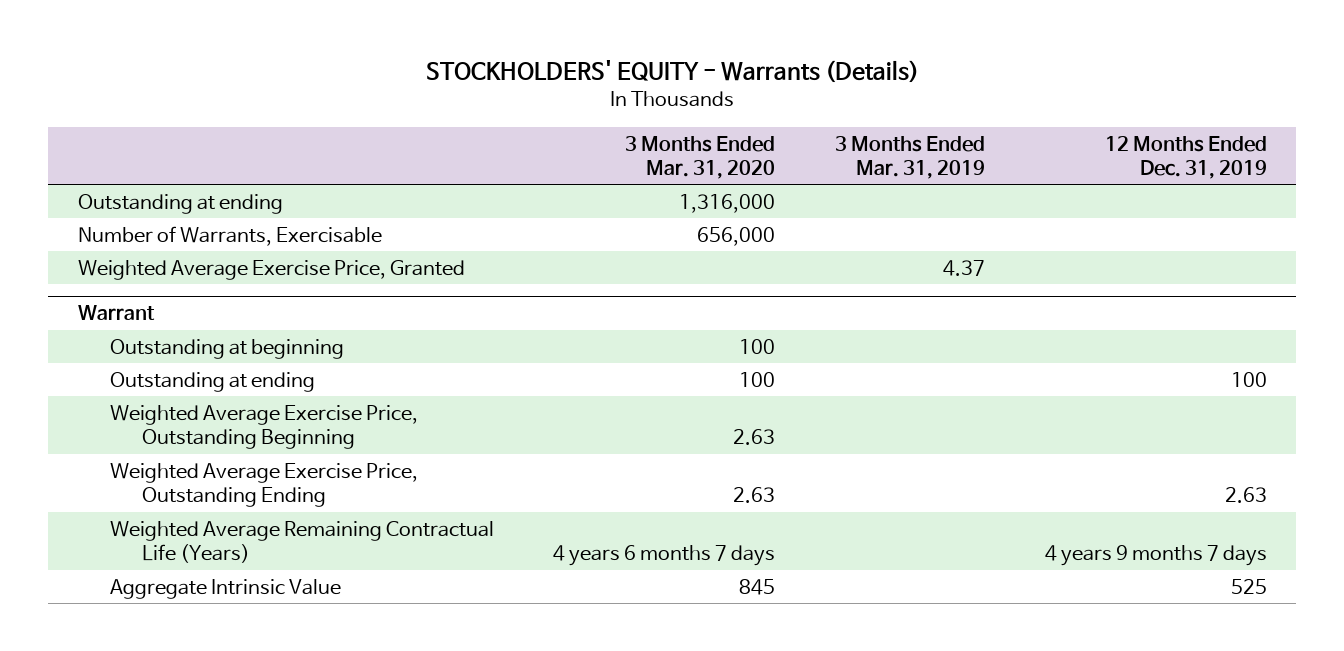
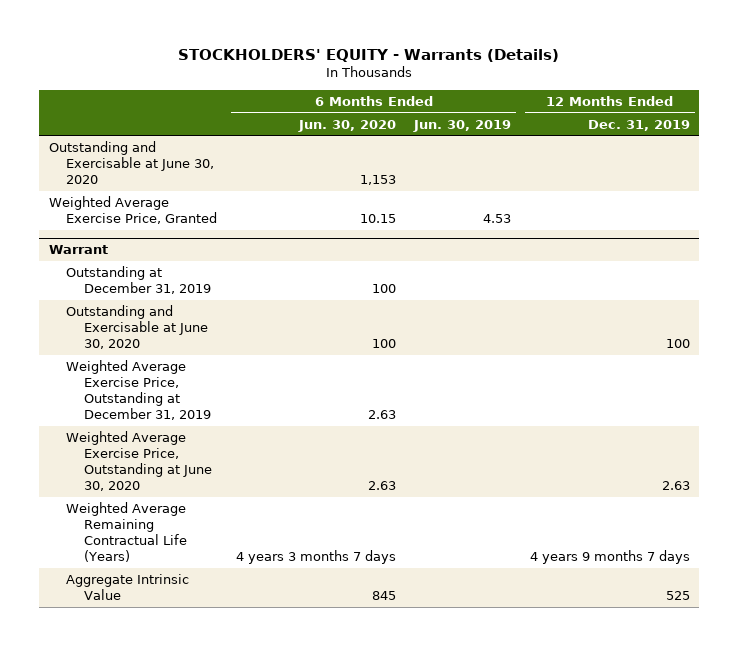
- | 3 Months Ended Mar. 31, 2020 | 3 Months Ended Mar. 31, 2019 | 12 Months Ended Dec. 31, 2019
+ | 6 Months Ended Jun. 30, 2020 | 6 Months Ended Jun. 30, 2019 | 12 Months Ended Dec. 31, 2019
- Outstanding at ending | 1,316,000 | |
- Number of Warrants, Exercisable | 656,000 | |
+ Outstanding and Exercisable at June 30, 2020 | 1,153 | |
@ Warrant
- Outstanding at beginning | 100 | |
- Outstanding at ending | 100 | | 100
- Weighted Average Exercise Price, Outstanding Beginning | 2.63 | |
- Weighted Average Exercise Price, Outstanding Ending | 2.63 | | 2.63
+ Outstanding at December 31, 2019 | 100 | |
+ Outstanding and Exercisable at June 30, 2020 | 100 | | 100
+ Weighted Average Exercise Price, Outstanding at December 31, 2019 | 2.63 | |
+ Weighted Average Exercise Price, Outstanding at June 30, 2020 | 2.63 | | 2.63

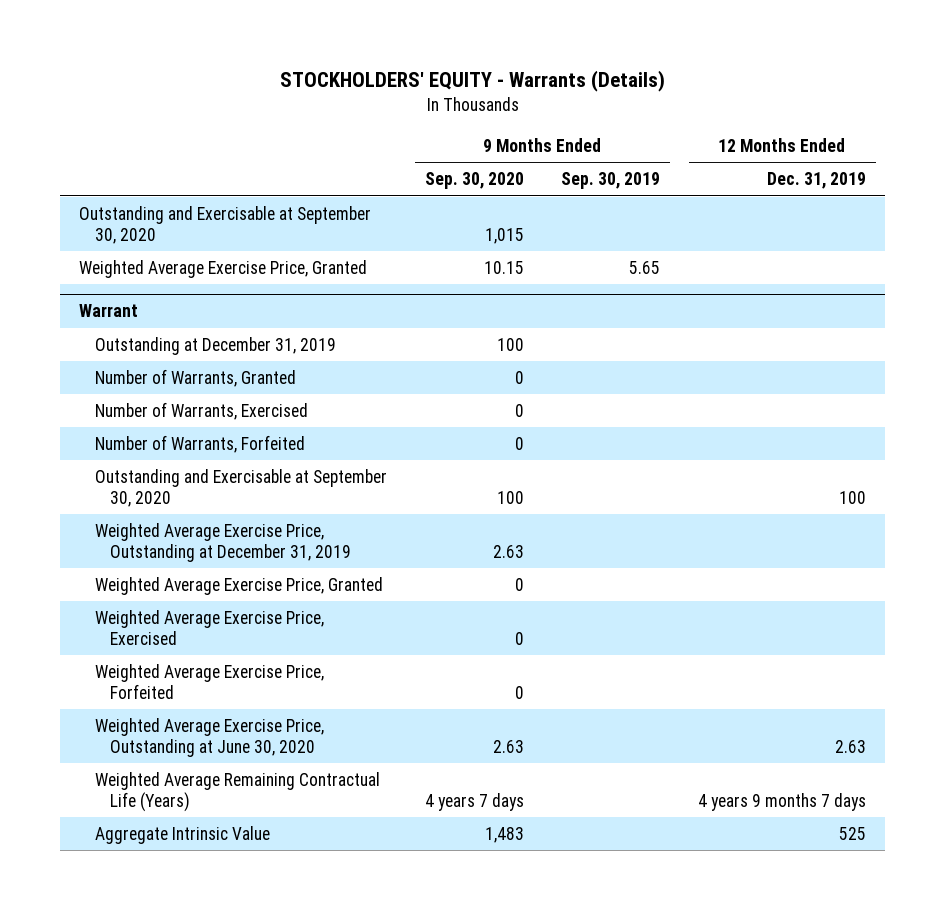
- | 6 Months Ended Jun. 30, 2020 | 6 Months Ended Jun. 30, 2019 | 12 Months Ended Dec. 31, 2019
+ | 9 Months Ended Sep. 30, 2020 | 9 Months Ended Sep. 30, 2019 | 12 Months Ended Dec. 31, 2019
- Outstanding and Exercisable at June 30, 2020 | 1,153 | |
+ Outstanding and Exercisable at September 30, 2020 | 1,015 | |
@ Warrant
- Outstanding and Exercisable at June 30, 2020 | 100 | | 100
+ Number of Warrants, Granted | 0 | |
+ Number of Warrants, Exercised | 0 | |
+ Number of Warrants, Forfeited | 0 | |
+ Outstanding and Exercisable at September 30, 2020 | 100 | | 100
+ Weighted Average Exercise Price, Granted | 0 | |
+ Weighted Average Exercise Price, Exercised | 0 | |
+ Weighted Average Exercise Price, Forfeited | 0 | |

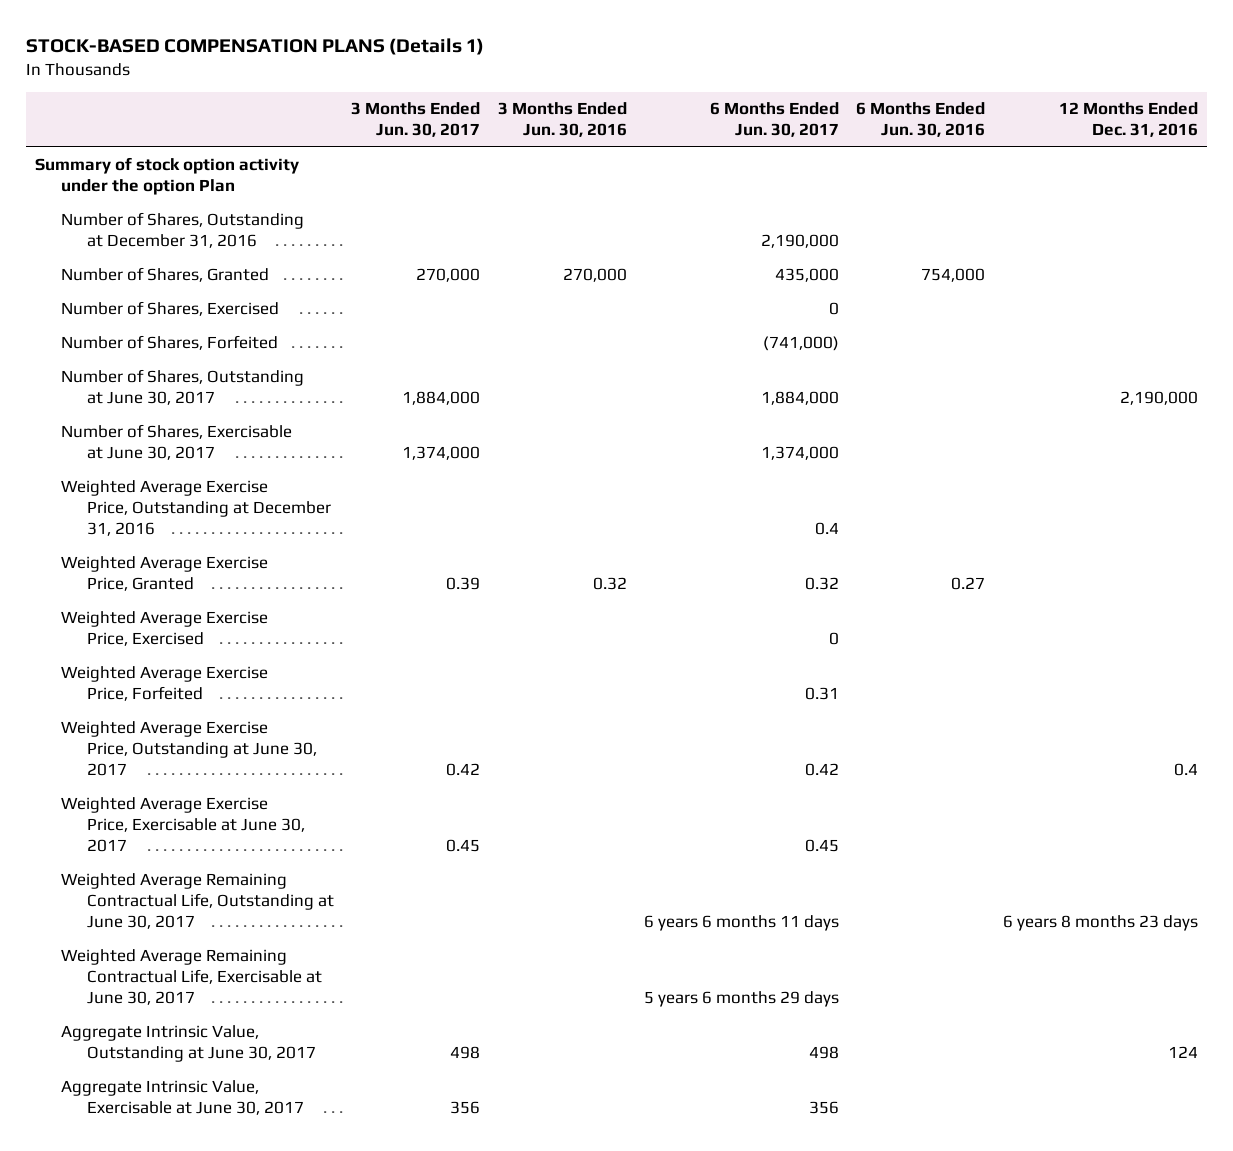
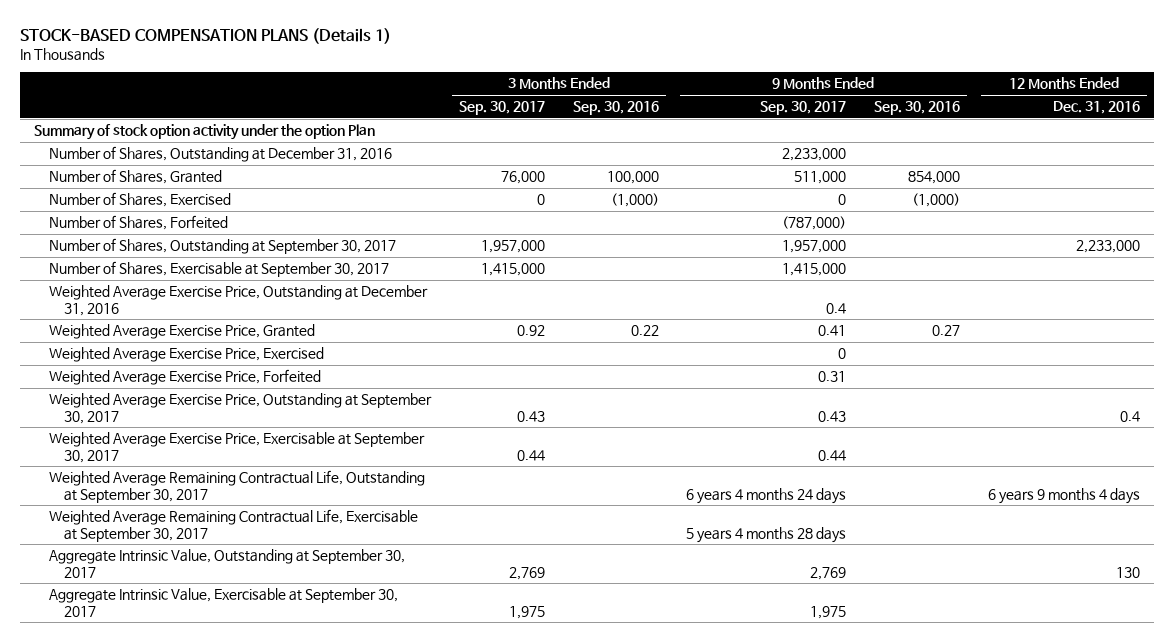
- | 3 Months Ended Jun. 30, 2017 | 3 Months Ended Jun. 30, 2016 | 6 Months Ended Jun. 30, 2017 | 6 Months Ended Jun. 30, 2016 | 12 Months Ended Dec. 31, 2016
+ | 3 Months Ended Sep. 30, 2017 | 3 Months Ended Sep. 30, 2016 | 9 Months Ended Sep. 30, 2017 | 9 Months Ended Sep. 30, 2016 | 12 Months Ended Dec. 31, 2016
- Number of Shares, Outstanding at June 30, 2017 | 1,884,000 | | 1,884,000 | | 2,190,000
- Number of Shares, Exercisable at June 30, 2017 | 1,374,000 | | 1,374,000 | |
+ Number of Shares, Outstanding at September 30, 2017 | 1,957,000 | | 1,957,000 | | 2,233,000
+ Number of Shares, Exercisable at September 30, 2017 | 1,415,000 | | 1,415,000 | |
- Weighted Average Exercise Price, Outstanding at June 30, 2017 | 0.42 | | 0.42 | | 0.4
- Weighted Average Exercise Price, Exercisable at June 30, 2017 | 0.45 | | 0.45 | |
- Weighted Average Remaining Contractual Life, Outstanding at June 30, 2017 | | | 6 years 6 months 11 days | | 6 years 8 months 23 days
- Weighted Average Remaining Contractual Life, Exercisable at June 30, 2017 | | | 5 years 6 months 29 days | |
- Aggregate Intrinsic Value, Outstanding at June 30, 2017 | 498 | | 498 | | 124
- Aggregate Intrinsic Value, Exercisable at June 30, 2017 | 356 | | 356 | |
+ Weighted Average Exercise Price, Outstanding at September 30, 2017 | 0.43 | | 0.43 | | 0.4
+ Weighted Average Exercise Price, Exercisable at September 30, 2017 | 0.44 | | 0.44 | |
+ Weighted Average Remaining Contractual Life, Outstanding at September 30, 2017 | | | 6 years 4 months 24 days | | 6 years 9 months 4 days
+ Weighted Average Remaining Contractual Life, Exercisable at September 30, 2017 | | | 5 years 4 months 28 days | |
+ Aggregate Intrinsic Value, Outstanding at September 30, 2017 | 2,769 | | 2,769 | | 130
+ Aggregate Intrinsic Value, Exercisable at September 30, 2017 | 1,975 | | 1,975 | |

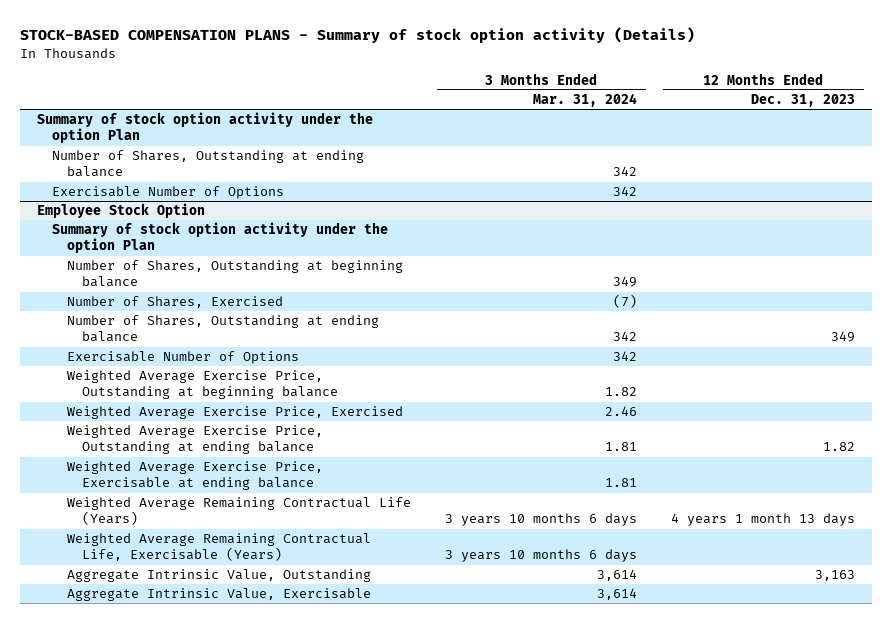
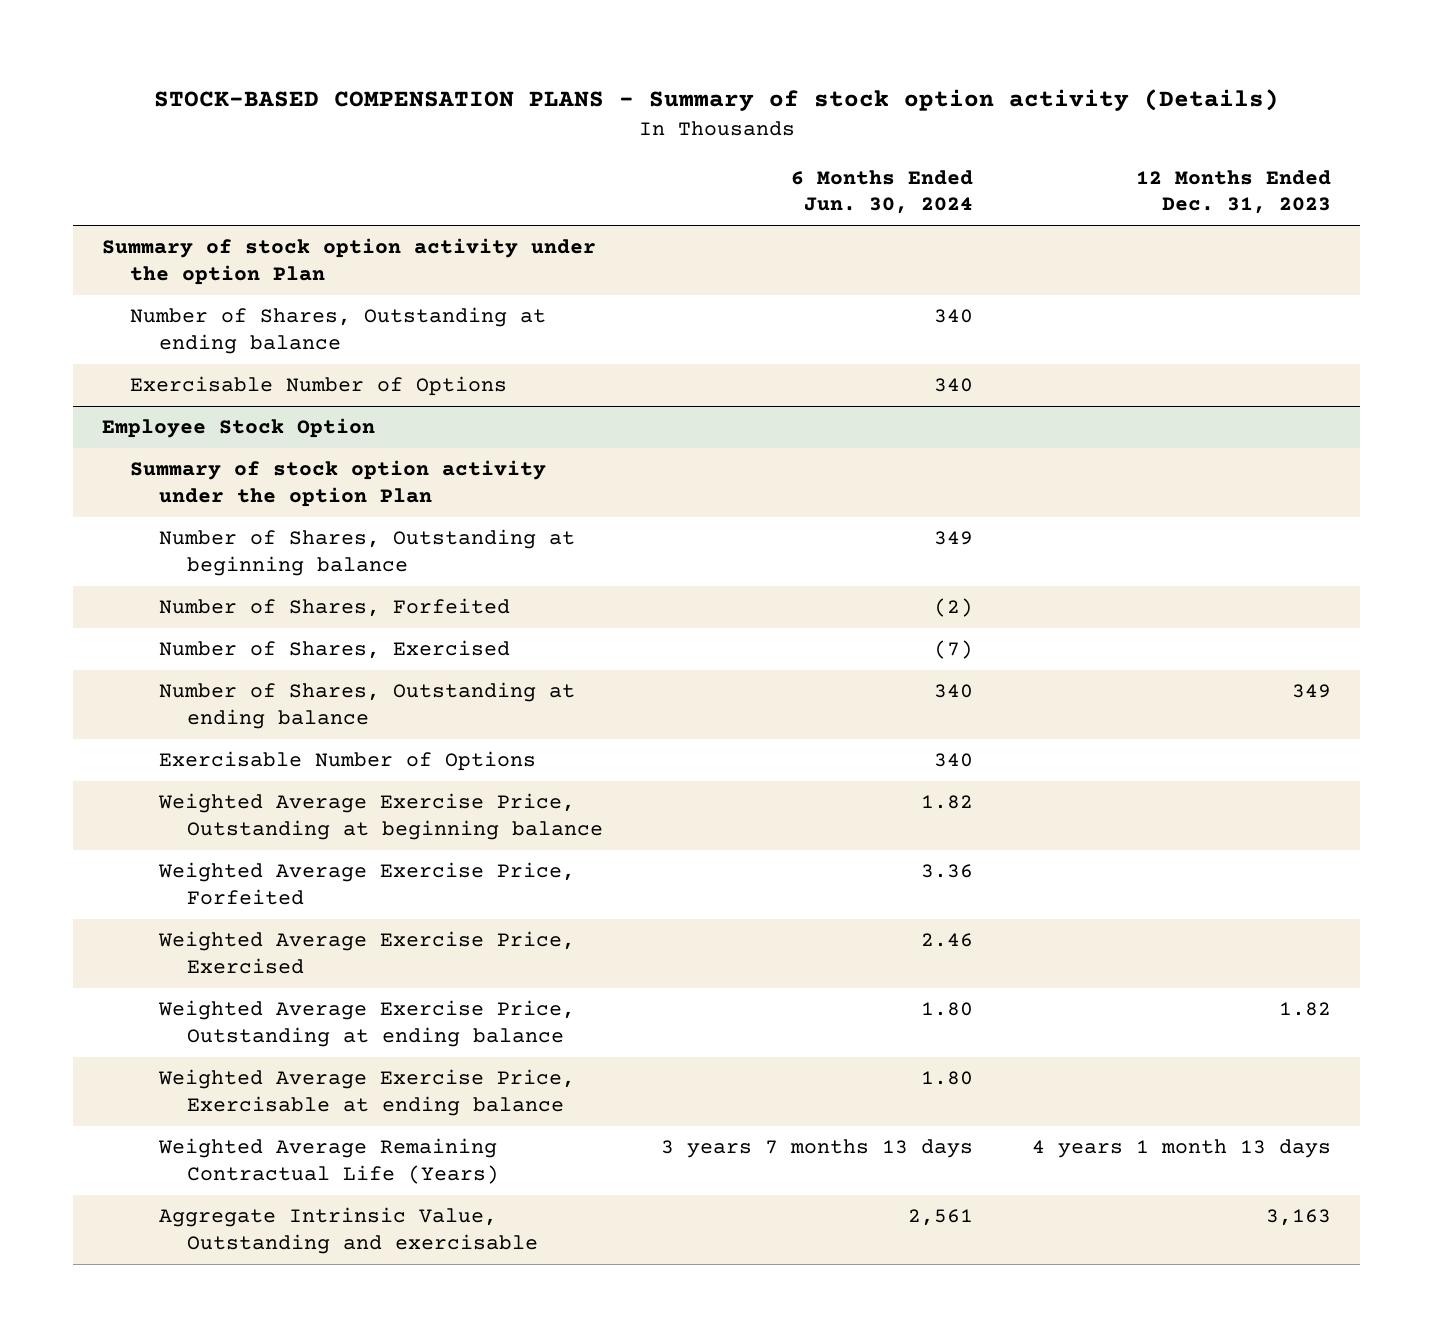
- | 3 Months Ended Mar. 31, 2024 | 12 Months Ended Dec. 31, 2023
+ | 6 Months Ended Jun. 30, 2024 | 12 Months Ended Dec. 31, 2023
@ Employee Stock Option
+ Number of Shares, Forfeited | (2) |
+ Weighted Average Exercise Price, Forfeited | 3.36 |
- Weighted Average Remaining Contractual Life, Exercisable (Years) | 3 years 10 months 6 days |
- Aggregate Intrinsic Value, Outstanding | 3,614 | 3,163
- Aggregate Intrinsic Value, Exercisable | 3,614 |
+ Aggregate Intrinsic Value, Outstanding and exercisable | 2,561 | 3,163

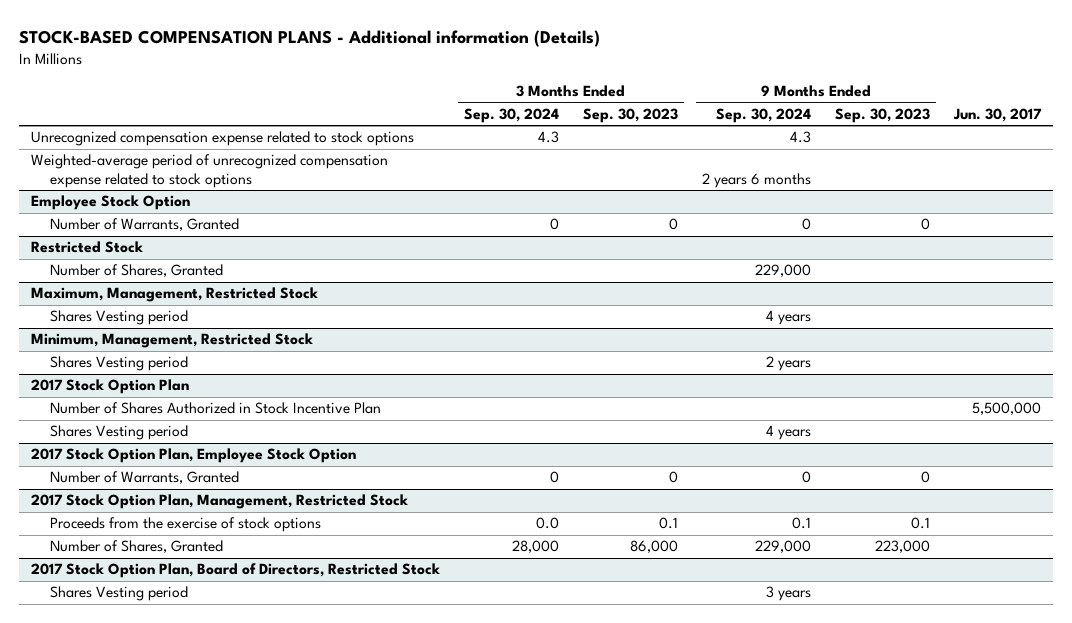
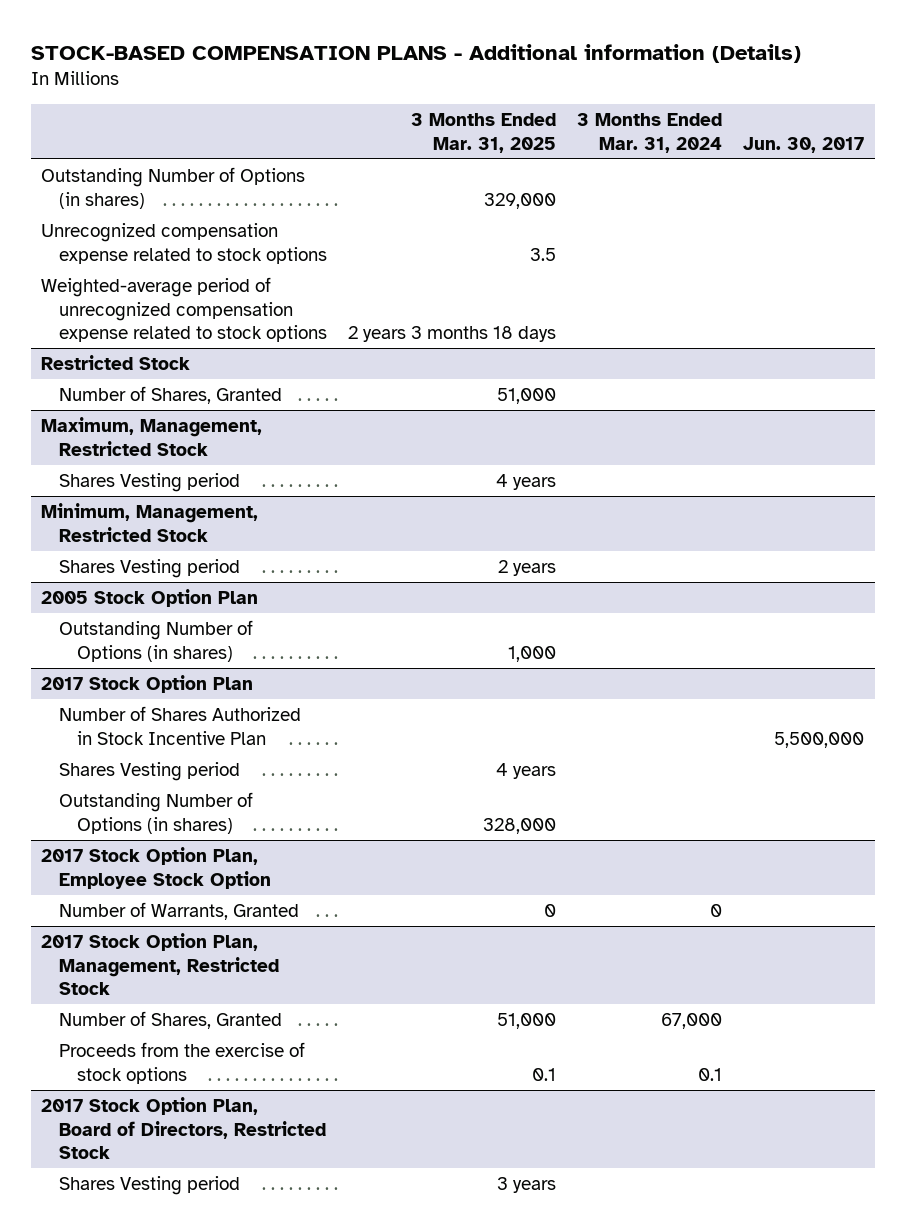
- | 3 Months Ended Sep. 30, 2024 | 3 Months Ended Sep. 30, 2023 | 9 Months Ended Sep. 30, 2024 | 9 Months Ended Sep. 30, 2023 | Jun. 30, 2017
+ | 3 Months Ended Mar. 31, 2025 | 3 Months Ended Mar. 31, 2024 | Jun. 30, 2017
+ Outstanding Number of Options (in shares) | 329,000 | |
- Employee Stock Option
- Number of Warrants, Granted | 0 | 0 | 0 | 0 |
+ 2005 Stock Option Plan
+ Outstanding Number of Options (in shares) | 1,000 | |
@ 2017 Stock Option Plan
+ Outstanding Number of Options (in shares) | 328,000 | |
@ 2017 Stock Option Plan, Management, Restricted Stock
moved down: Proceeds from the exercise of stock options | 0.1 | 0.1 |

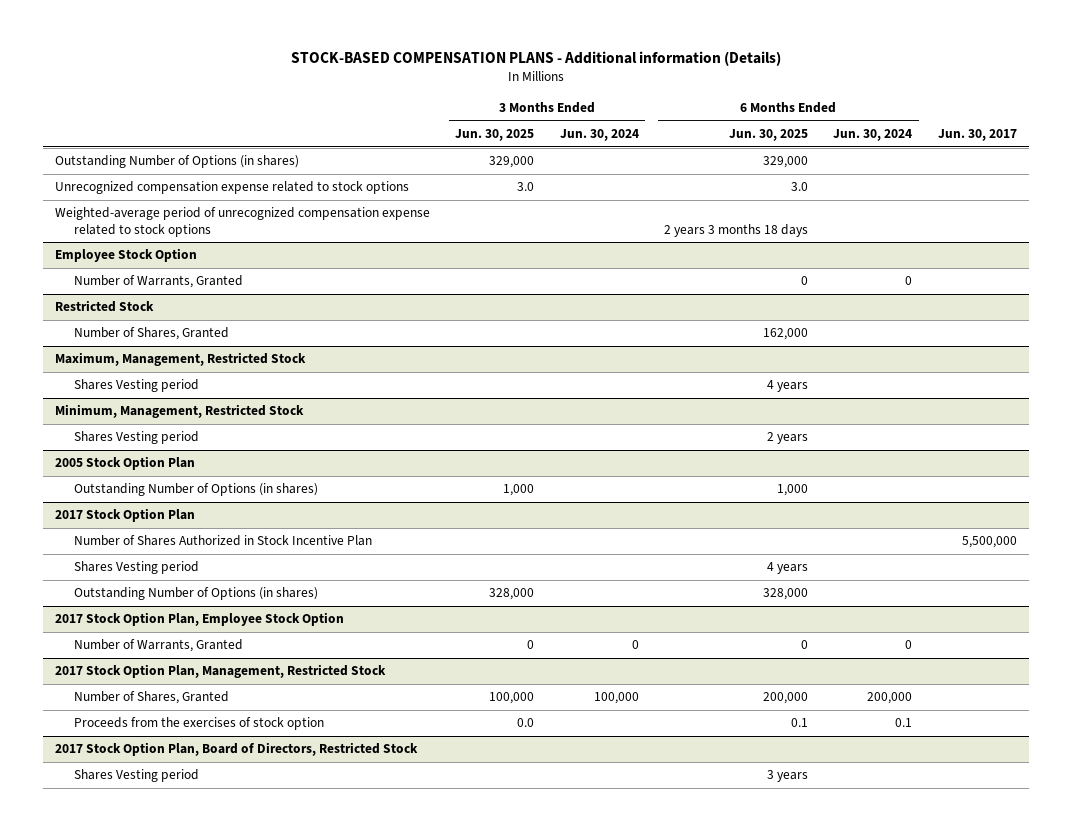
- | 3 Months Ended Mar. 31, 2025 | 3 Months Ended Mar. 31, 2024 | Jun. 30, 2017
+ | 3 Months Ended Jun. 30, 2025 | 3 Months Ended Jun. 30, 2024 | 6 Months Ended Jun. 30, 2025 | 6 Months Ended Jun. 30, 2024 | Jun. 30, 2017
+ Employee Stock Option
+ Number of Warrants, Granted | | | 0 | 0 |
@ 2017 Stock Option Plan, Management, Restricted Stock
- Proceeds from the exercise of stock options | 0.1 | 0.1 |
+ Proceeds from the exercises of stock option | 0.0 | | 0.1 | 0.1 |

